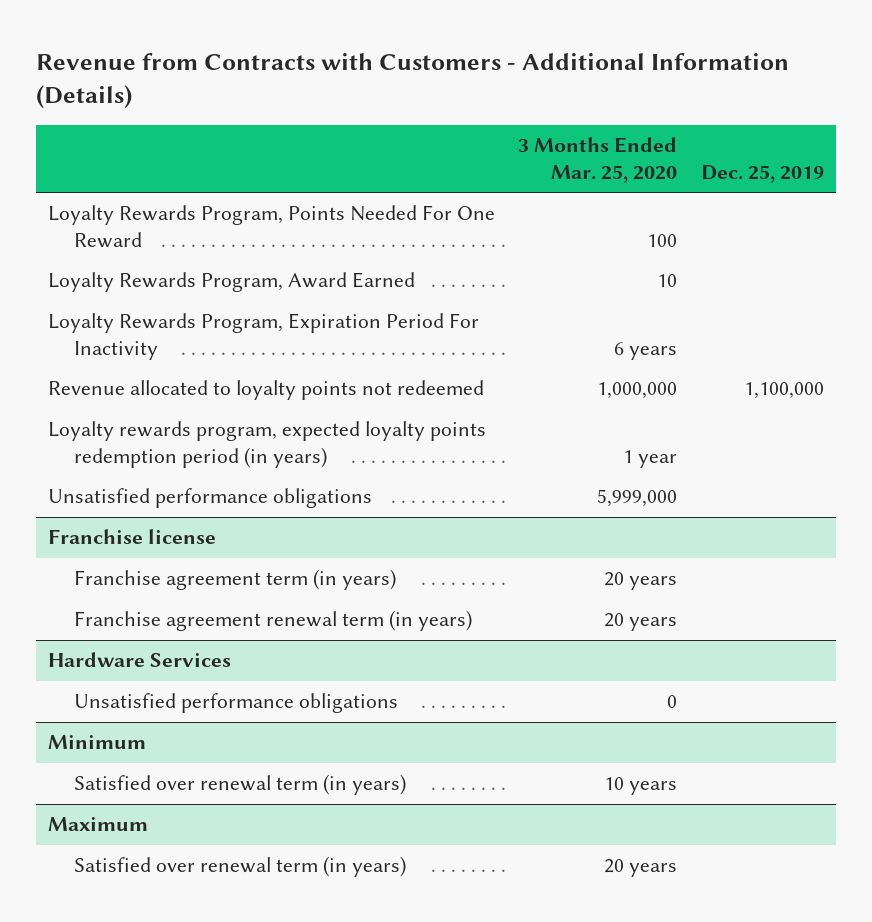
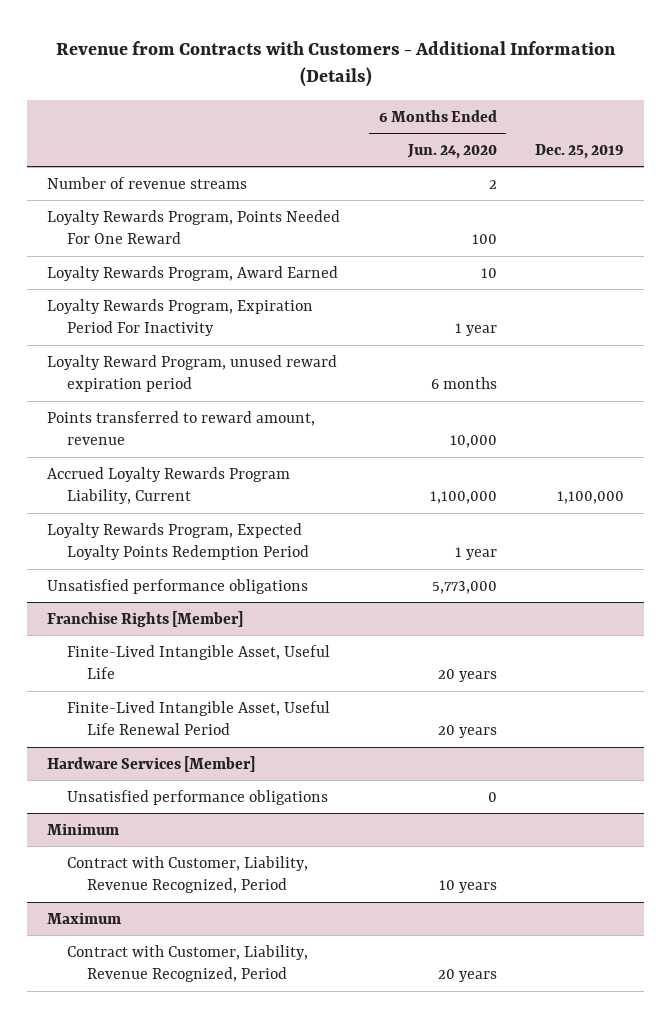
- | 3 Months Ended Mar. 25, 2020 | Dec. 25, 2019
+ | 6 Months Ended Jun. 24, 2020 | Dec. 25, 2019
+ Number of revenue streams | 2 |
- Revenue allocated to loyalty points not redeemed | 1,000,000 | 1,100,000
- Loyalty rewards program, expected loyalty points redemption period (in years) | 1 year |
+ Loyalty Reward Program, unused reward expiration period | 6 months |
+ Points transferred to reward amount, revenue | 10,000 |
+ Accrued Loyalty Rewards Program Liability, Current | 1,100,000 | 1,100,000
+ Loyalty Rewards Program, Expected Loyalty Points Redemption Period | 1 year |
- Franchise license
- Franchise agreement term (in years) | 20 years |
- Franchise agreement renewal term (in years) | 20 years |
- Hardware Services
+ Franchise Rights [Member]
+ Finite-Lived Intangible Asset, Useful Life | 20 years |
+ Finite-Lived Intangible Asset, Useful Life Renewal Period | 20 years |
+ Hardware Services [Member]
@ Minimum
- Satisfied over renewal term (in years) | 10 years |
+ Contract with Customer, Liability, Revenue Recognized, Period | 10 years |
@ Maximum
- Satisfied over renewal term (in years) | 20 years |
+ Contract with Customer, Liability, Revenue Recognized, Period | 20 years |

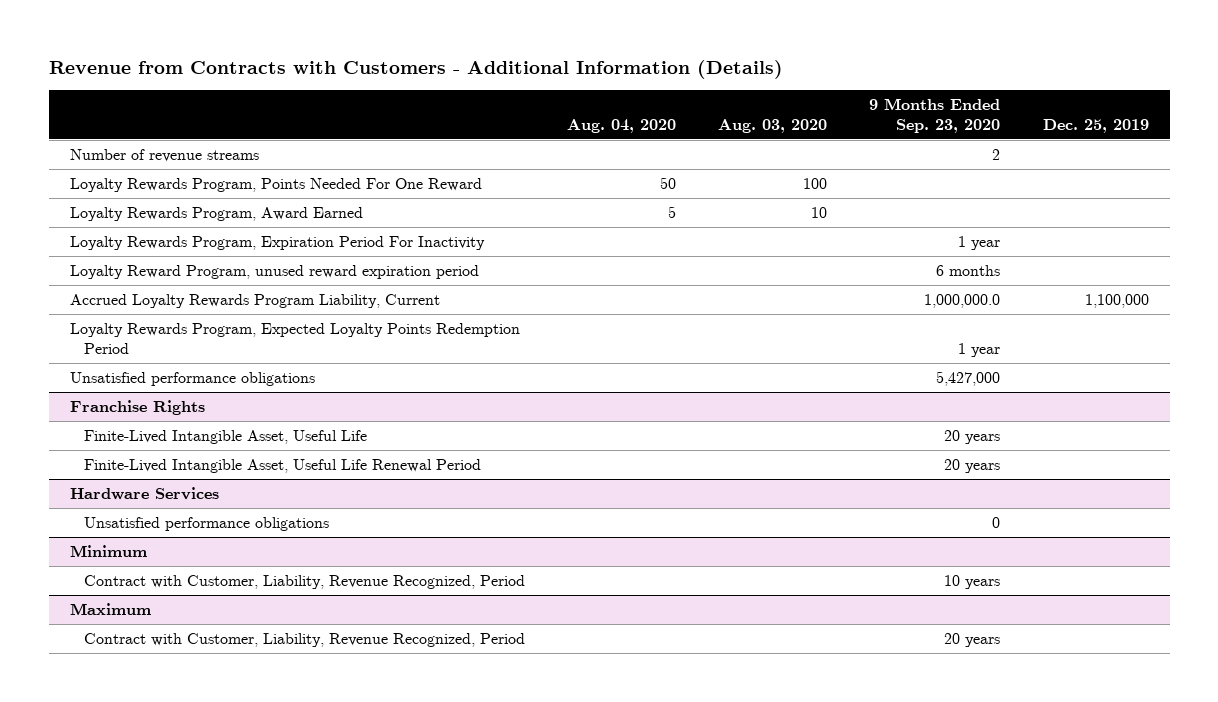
- | 6 Months Ended Jun. 24, 2020 | Dec. 25, 2019
+ | Aug. 04, 2020 | Aug. 03, 2020 | 9 Months Ended Sep. 23, 2020 | Dec. 25, 2019
- Points transferred to reward amount, revenue | 10,000 |
- Franchise Rights [Member]
+ Franchise Rights
- Hardware Services [Member]
+ Hardware Services

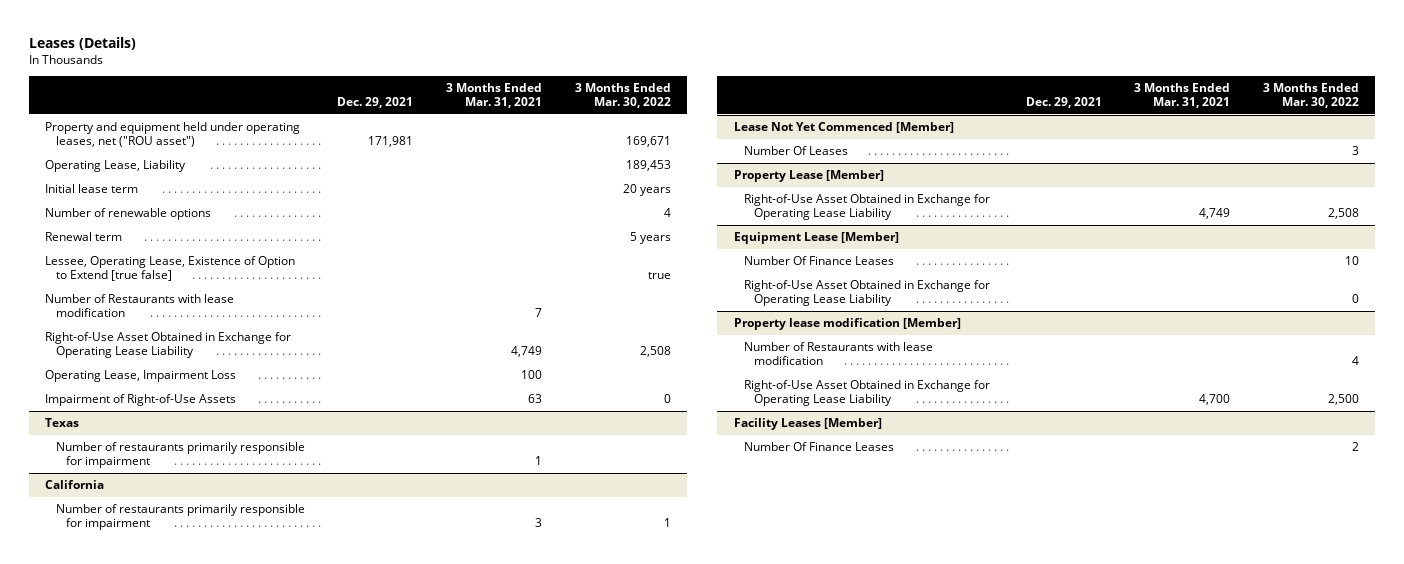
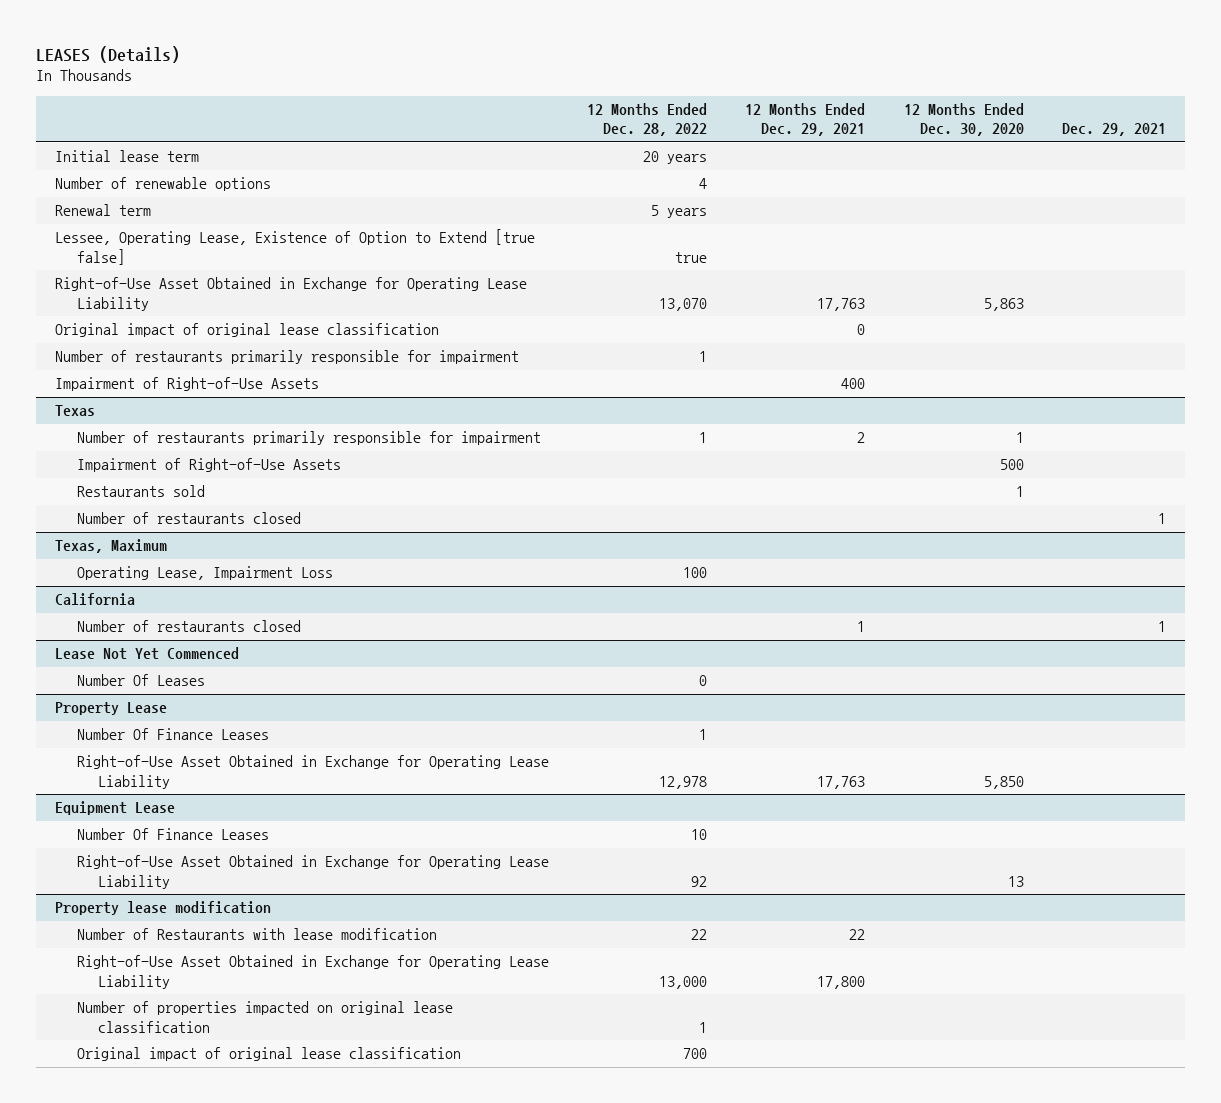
- Leases (Details)
+ LEASES (Details)
- | Dec. 29, 2021 | 3 Months Ended Mar. 31, 2021 | 3 Months Ended Mar. 30, 2022
+ | 12 Months Ended Dec. 28, 2022 | 12 Months Ended Dec. 29, 2021 | 12 Months Ended Dec. 30, 2020 | Dec. 29, 2021
- Property and equipment held under operating leases, net ("ROU asset") | 171,981 | | 169,671
- Operating Lease, Liability | | | 189,453
- Number of Restaurants with lease modification | | 7 |
- Operating Lease, Impairment Loss | | 100 |
+ Original impact of original lease classification | | 0 | |
+ Number of restaurants primarily responsible for impairment | 1 | | |
@ Texas
+ Impairment of Right-of-Use Assets | | | 500 |
+ Restaurants sold | | | 1 |
+ Number of restaurants closed | | | | 1
+ Texas, Maximum
+ Operating Lease, Impairment Loss | 100 | | |
@ California
- Number of restaurants primarily responsible for impairment | | 3 | 1
- Lease Not Yet Commenced [Member]
@ California
+ Number of restaurants closed | | 1 | | 1
+ Lease Not Yet Commenced
- Property Lease [Member]
+ Property Lease
+ Number Of Finance Leases | 1 | | |
- Equipment Lease [Member]
+ Equipment Lease
- Property lease modification [Member]
+ Property lease modification
- Facility Leases [Member]
- Number Of Finance Leases | | | 2
+ Number of properties impacted on original lease classification | 1 | | |
+ Original impact of original lease classification | 700 | | |

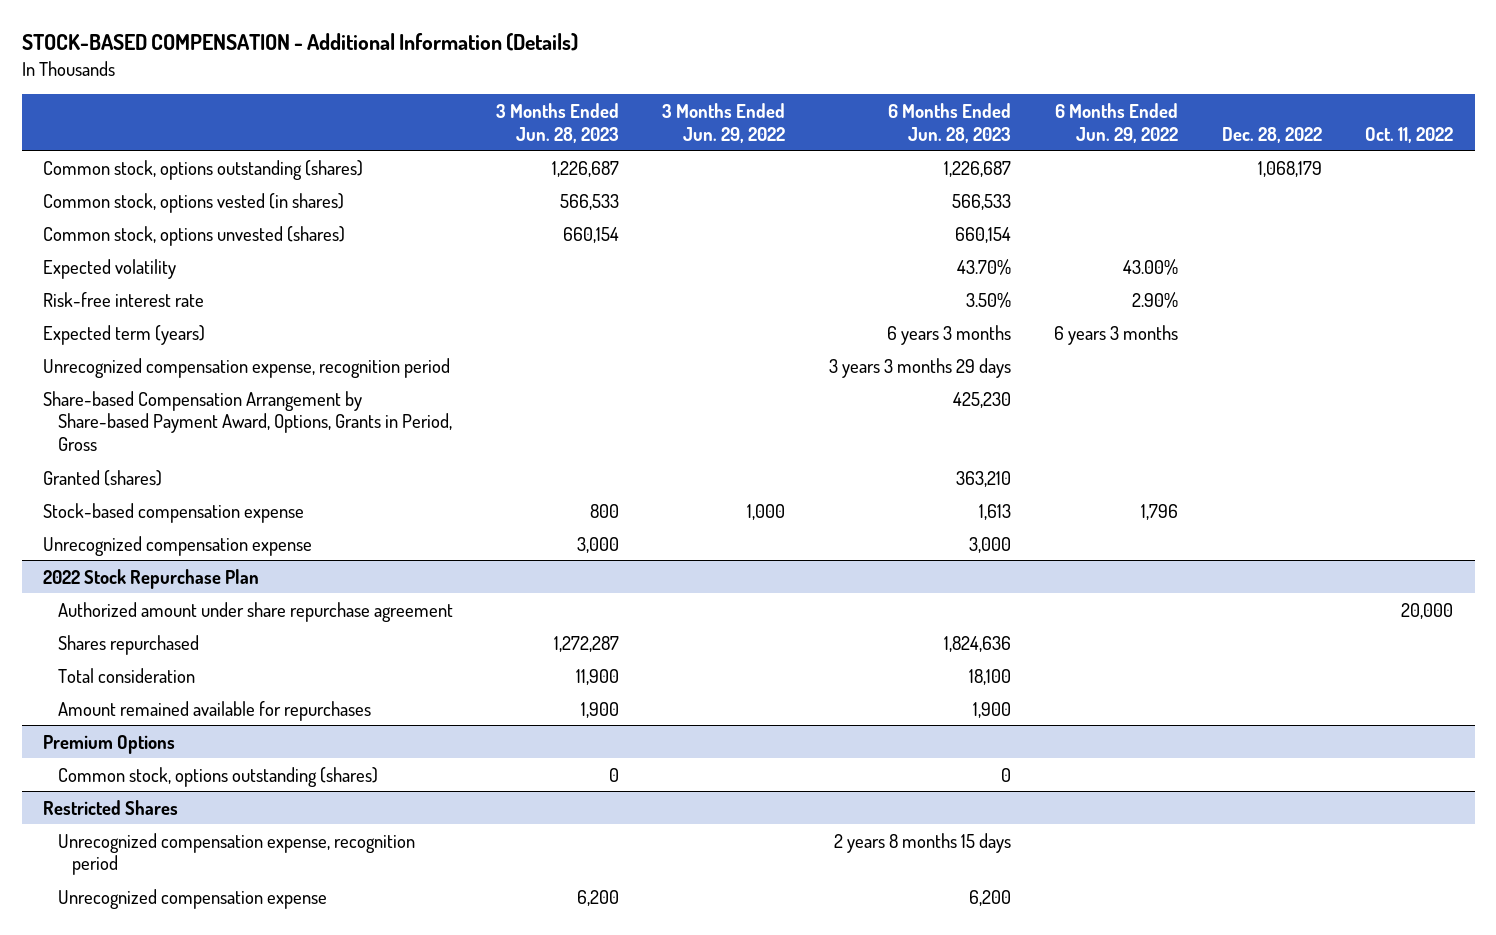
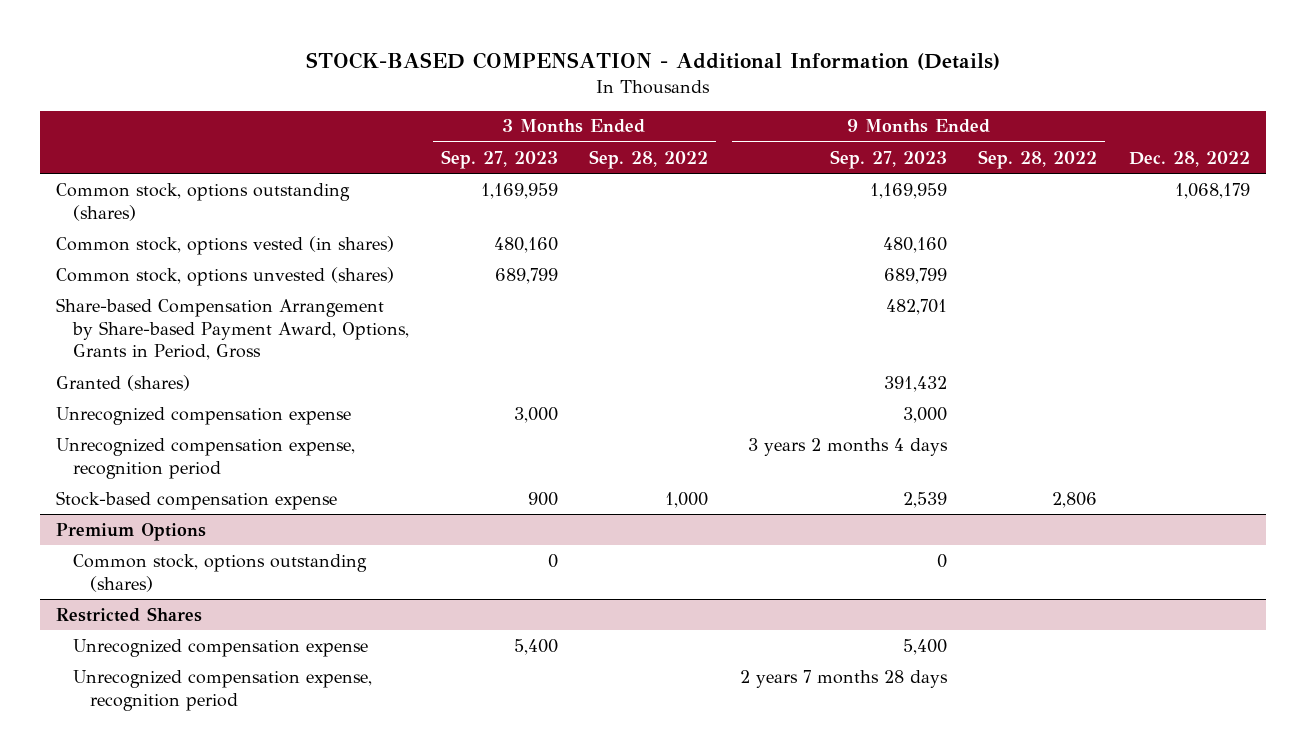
- | 3 Months Ended Jun. 28, 2023 | 3 Months Ended Jun. 29, 2022 | 6 Months Ended Jun. 28, 2023 | 6 Months Ended Jun. 29, 2022 | Dec. 28, 2022 | Oct. 11, 2022
+ | 3 Months Ended Sep. 27, 2023 | 3 Months Ended Sep. 28, 2022 | 9 Months Ended Sep. 27, 2023 | 9 Months Ended Sep. 28, 2022 | Dec. 28, 2022
- Expected volatility | | | 43.70% | 43.00% | |
- Risk-free interest rate | | | 3.50% | 2.90% | |
- Expected term (years) | | | 6 years 3 months | 6 years 3 months | |
- 2022 Stock Repurchase Plan
- Authorized amount under share repurchase agreement | | | | | | 20,000
- Shares repurchased | 1,272,287 | | 1,824,636 | | |
- Total consideration | 11,900 | | 18,100 | | |
- Amount remained available for repurchases | 1,900 | | 1,900 | | |
moved down: Unrecognized compensation expense, recognition period | | | 3 years 2 months 4 days | |
moved down: Stock-based compensation expense | 900 | 1,000 | 2,539 | 2,806 |
@ Restricted Shares
moved down: Unrecognized compensation expense, recognition period | | | 2 years 7 months 28 days | |

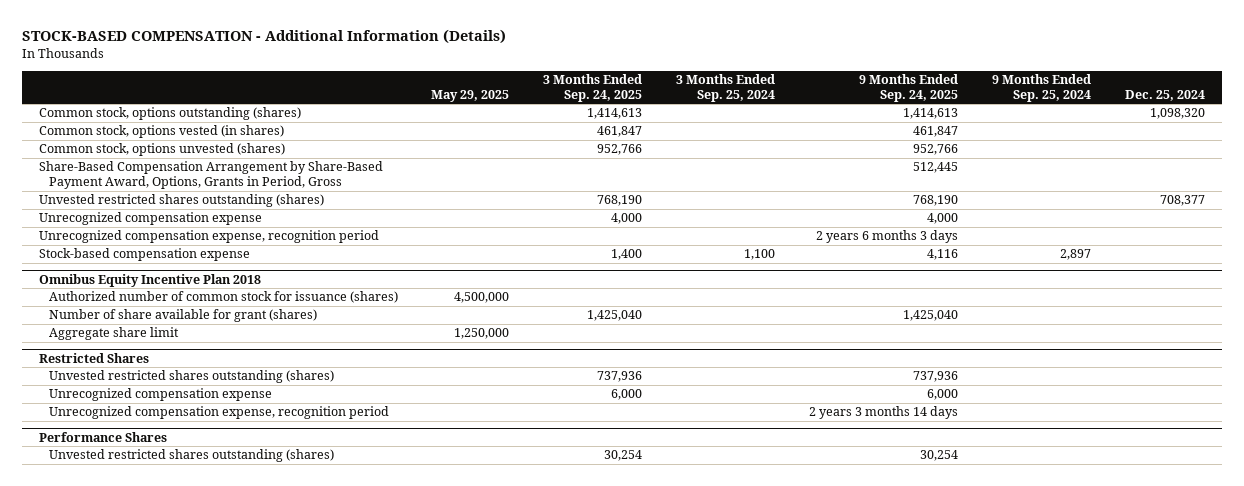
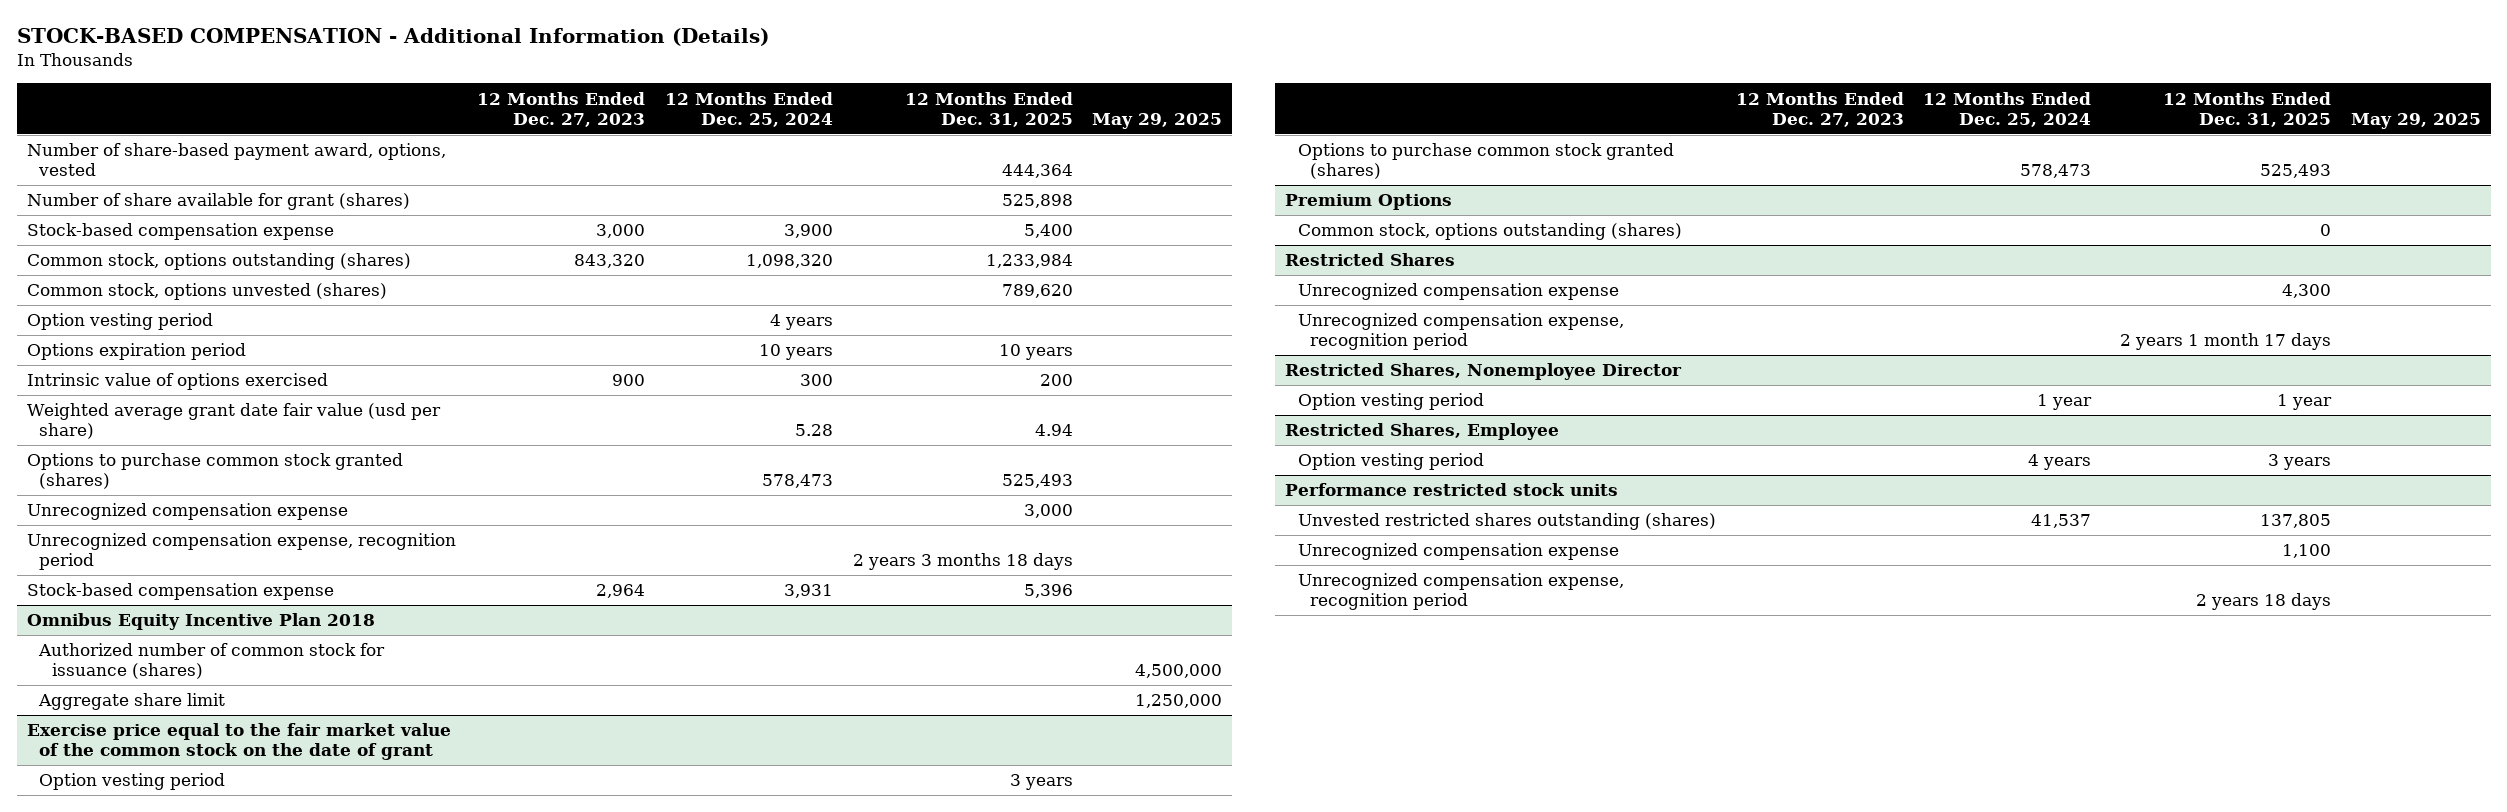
- | May 29, 2025 | 3 Months Ended Sep. 24, 2025 | 3 Months Ended Sep. 25, 2024 | 9 Months Ended Sep. 24, 2025 | 9 Months Ended Sep. 25, 2024 | Dec. 25, 2024
+ | 12 Months Ended Dec. 27, 2023 | 12 Months Ended Dec. 25, 2024 | 12 Months Ended Dec. 31, 2025 | May 29, 2025
+ Number of share-based payment award, options, vested | | | 444,364 |
+ Number of share available for grant (shares) | | | 525,898 |
+ Stock-based compensation expense | 3,000 | 3,900 | 5,400 |
- Common stock, options vested (in shares) | | 461,847 | | 461,847 | |
- Share-Based Compensation Arrangement by Share-Based Payment Award, Options, Grants in Period, Gross | | | | 512,445 | |
- Unvested restricted shares outstanding (shares) | | 768,190 | | 768,190 | | 708,377
+ Option vesting period | | 4 years | |
+ Options expiration period | | 10 years | 10 years |
+ Intrinsic value of options exercised | 900 | 300 | 200 |
+ Weighted average grant date fair value (usd per share) | | 5.28 | 4.94 |
+ Options to purchase common stock granted (shares) | | 578,473 | 525,493 |
@ Omnibus Equity Incentive Plan 2018
- Number of share available for grant (shares) | | 1,425,040 | | 1,425,040 | |
+ Exercise price equal to the fair market value of the common stock on the date of grant
+ Option vesting period | | | 3 years |
+ Options to purchase common stock granted (shares) | | 578,473 | 525,493 |
+ Premium Options
+ Common stock, options outstanding (shares) | | | 0 |
@ Restricted Shares
- Unvested restricted shares outstanding (shares) | | 737,936 | | 737,936 | |
- Performance Shares
- Unvested restricted shares outstanding (shares) | | 30,254 | | 30,254 | |
+ Restricted Shares, Nonemployee Director
+ Option vesting period | | 1 year | 1 year |
+ Restricted Shares, Employee
+ Option vesting period | | 4 years | 3 years |
+ Performance restricted stock units
+ Unvested restricted shares outstanding (shares) | | 41,537 | 137,805 |
+ Unrecognized compensation expense | | | 1,100 |
+ Unrecognized compensation expense, recognition period | | | 2 years 18 days |

